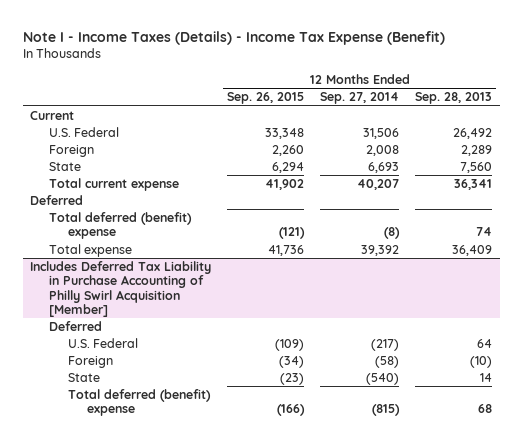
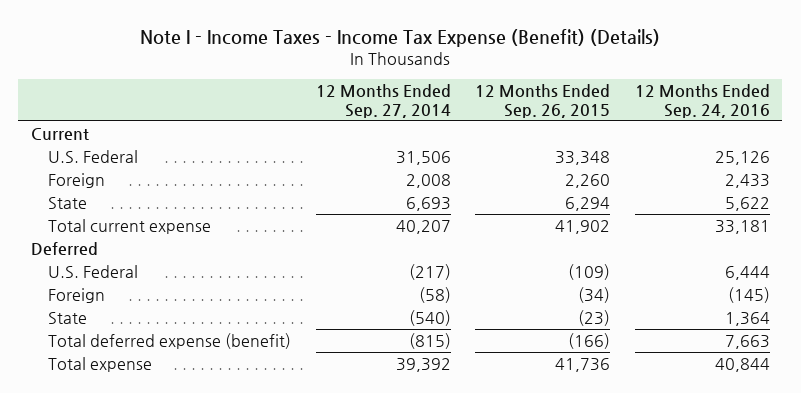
- Note I - Income Taxes (Details) - Income Tax Expense (Benefit)
+ Note I - Income Taxes - Income Tax Expense (Benefit) (Details)
- | 12 Months Ended Sep. 26, 2015 | 12 Months Ended Sep. 27, 2014 | 12 Months Ended Sep. 28, 2013
+ | 12 Months Ended Sep. 27, 2014 | 12 Months Ended Sep. 26, 2015 | 12 Months Ended Sep. 24, 2016
- Total deferred (benefit) expense | (121) | (8) | 74
- Includes Deferred Tax Liability in Purchase Accounting of Philly Swirl Acquisition [Member]
- Deferred
- Total deferred (benefit) expense | (166) | (815) | 68
+ Total deferred expense (benefit) | (815) | (166) | 7,663
moved down: Total expense | 39,392 | 41,736 | 40,844

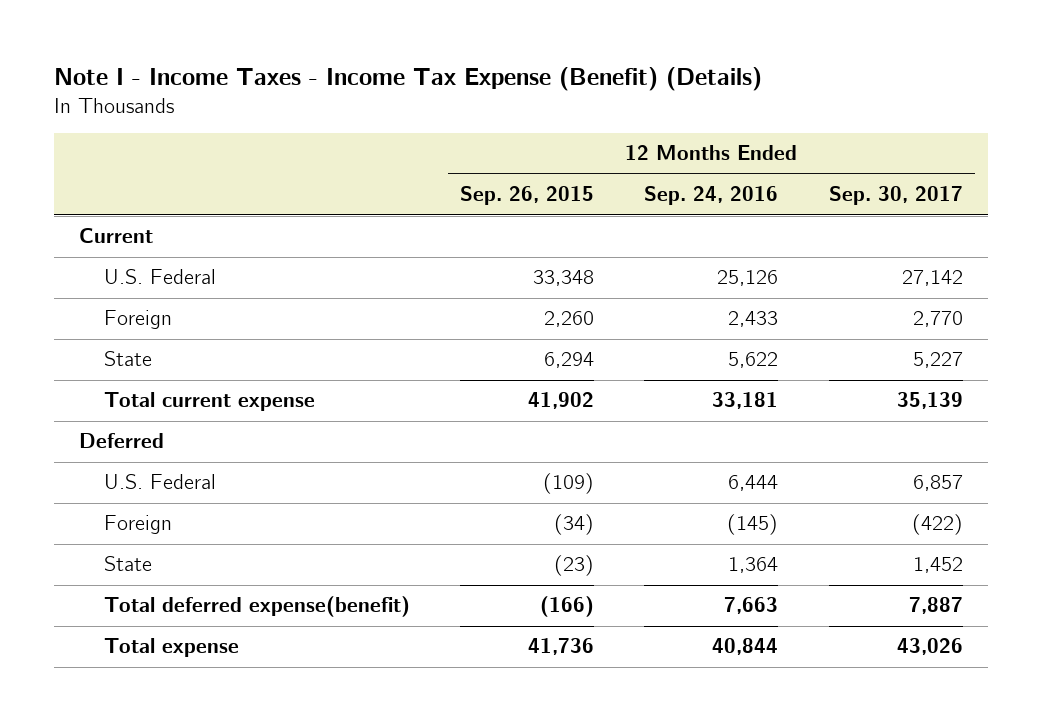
- | 12 Months Ended Sep. 27, 2014 | 12 Months Ended Sep. 26, 2015 | 12 Months Ended Sep. 24, 2016
+ | 12 Months Ended Sep. 26, 2015 | 12 Months Ended Sep. 24, 2016 | 12 Months Ended Sep. 30, 2017
- Total deferred expense (benefit) | (815) | (166) | 7,663
+ Total deferred expense(benefit) | (166) | 7,663 | 7,887

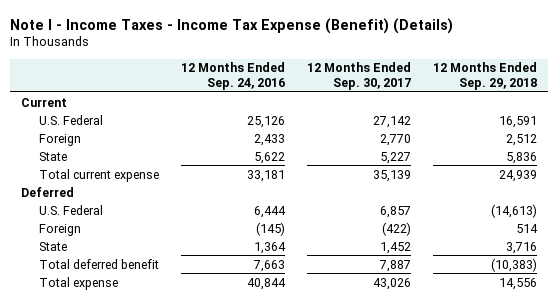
- | 12 Months Ended Sep. 26, 2015 | 12 Months Ended Sep. 24, 2016 | 12 Months Ended Sep. 30, 2017
+ | 12 Months Ended Sep. 24, 2016 | 12 Months Ended Sep. 30, 2017 | 12 Months Ended Sep. 29, 2018
- Total deferred expense(benefit) | (166) | 7,663 | 7,887
+ Total deferred benefit | 7,663 | 7,887 | (10,383)

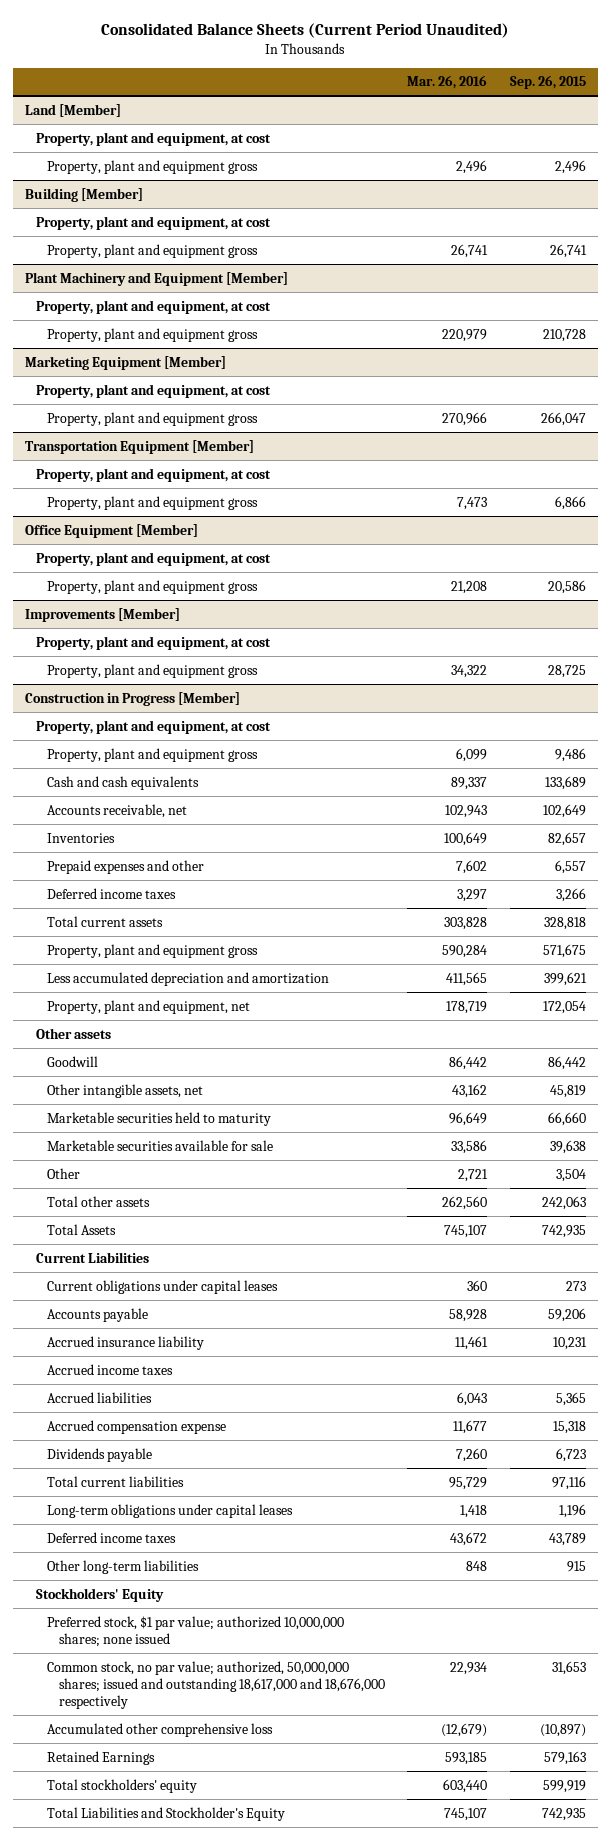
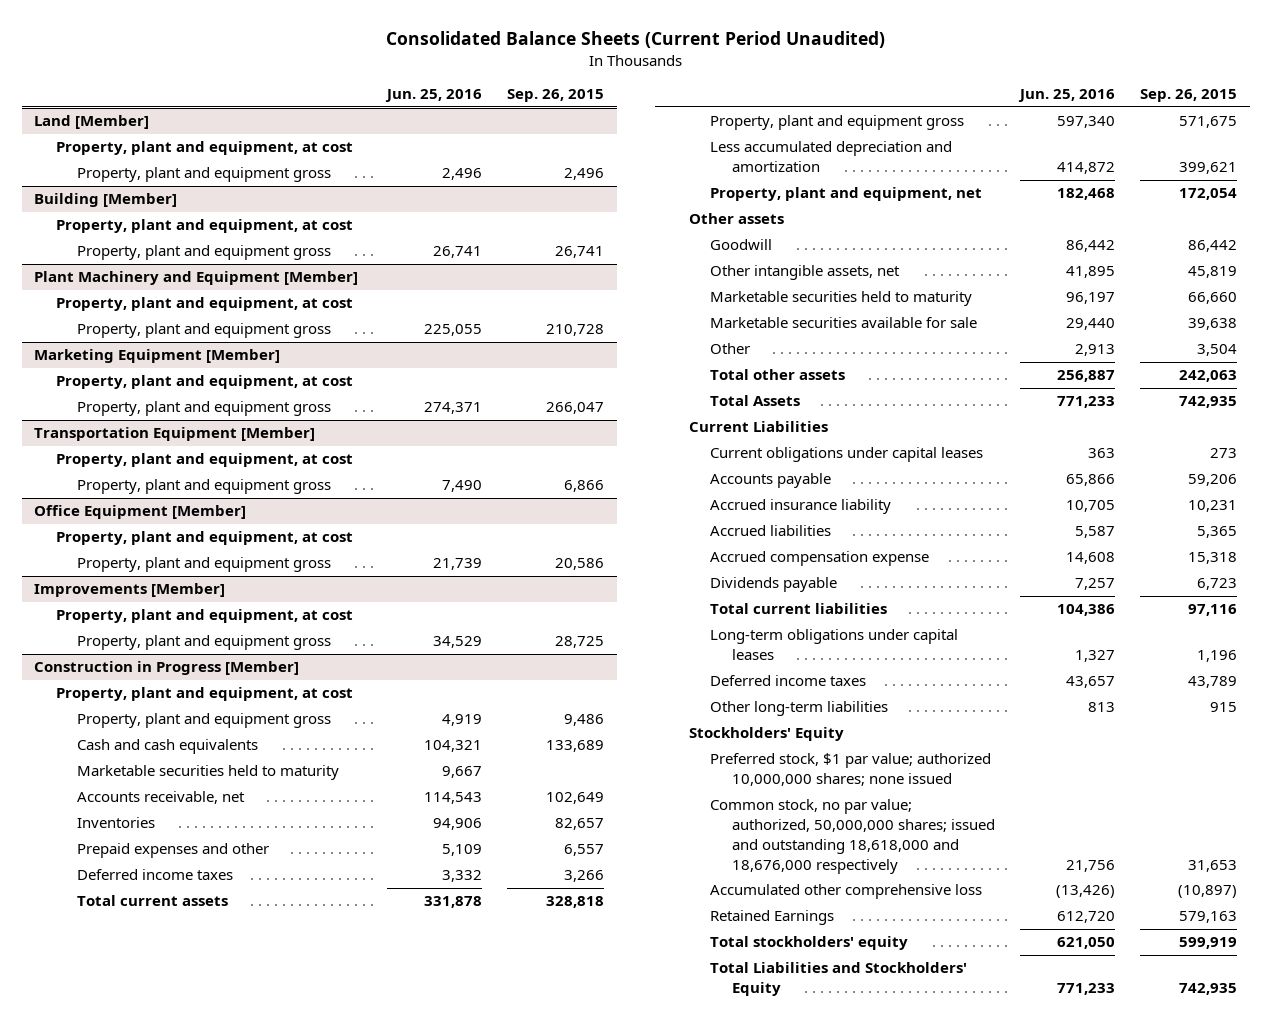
- | Mar. 26, 2016 | Sep. 26, 2015
+ | Jun. 25, 2016 | Sep. 26, 2015
@ Construction in Progress [Member]
+ Marketable securities held to maturity | 9,667 |
- Accrued income taxes
- Common stock, no par value; authorized, 50,000,000 shares; issued and outstanding 18,617,000 and 18,676,000 respectively | 22,934 | 31,653
+ Common stock, no par value; authorized, 50,000,000 shares; issued and outstanding 18,618,000 and 18,676,000 respectively | 21,756 | 31,653
- Total Liabilities and Stockholder's Equity | 745,107 | 742,935
+ Total Liabilities and Stockholders' Equity | 771,233 | 742,935

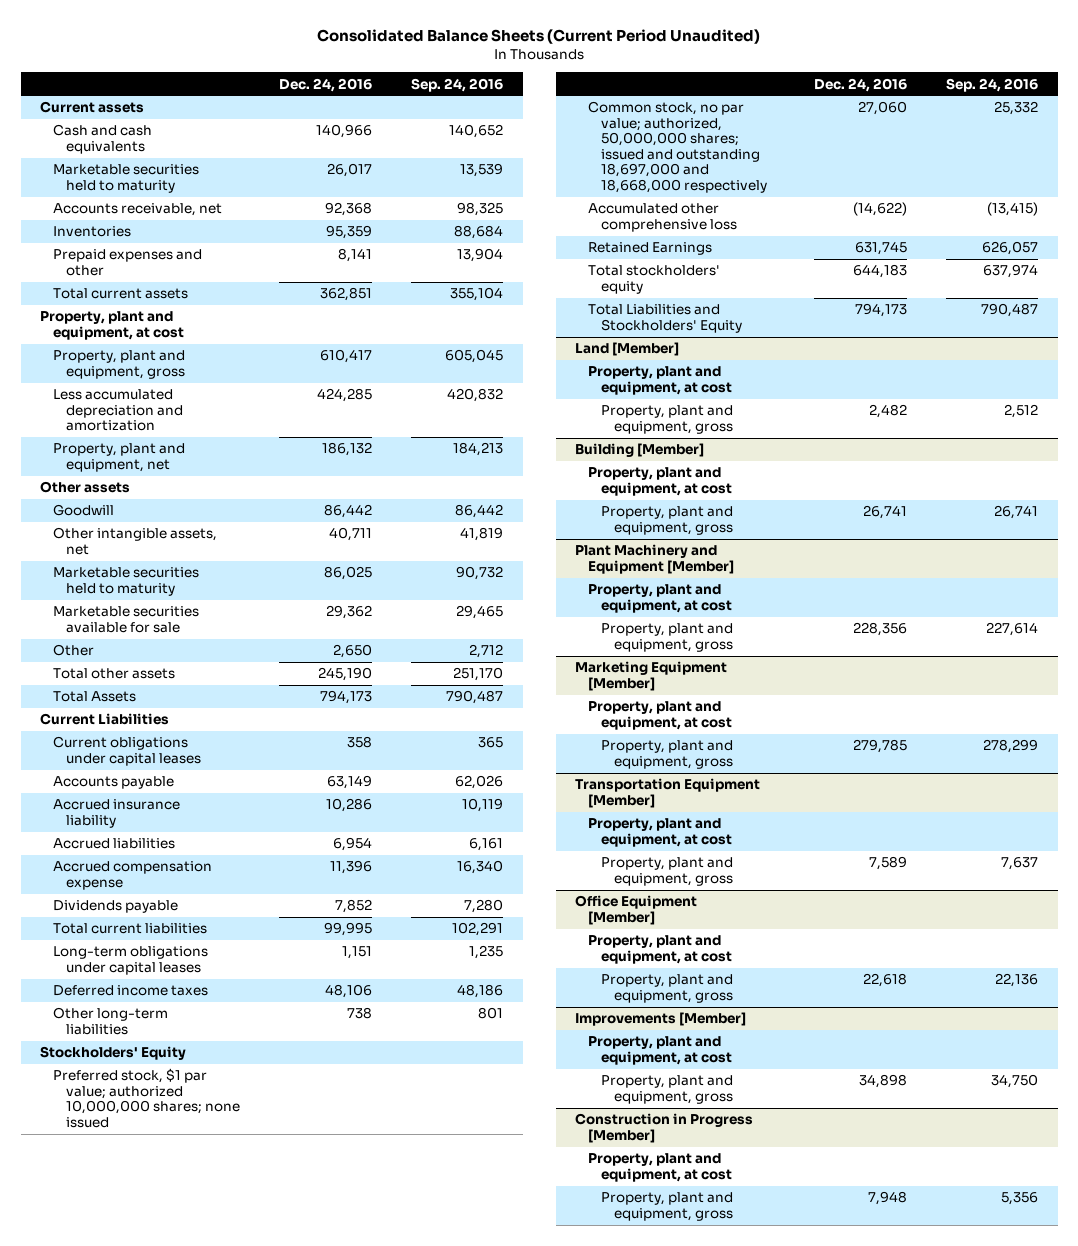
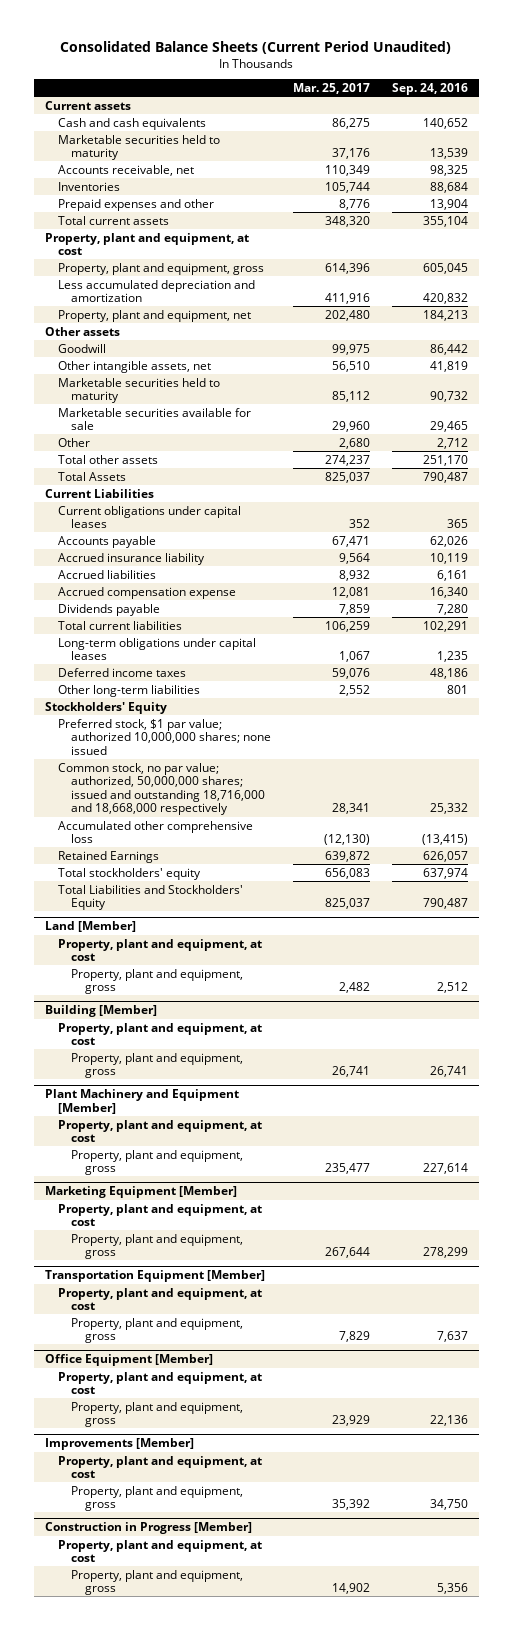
- | Dec. 24, 2016 | Sep. 24, 2016
+ | Mar. 25, 2017 | Sep. 24, 2016
- Common stock, no par value; authorized, 50,000,000 shares; issued and outstanding 18,697,000 and 18,668,000 respectively | 27,060 | 25,332
+ Common stock, no par value; authorized, 50,000,000 shares; issued and outstanding 18,716,000 and 18,668,000 respectively | 28,341 | 25,332

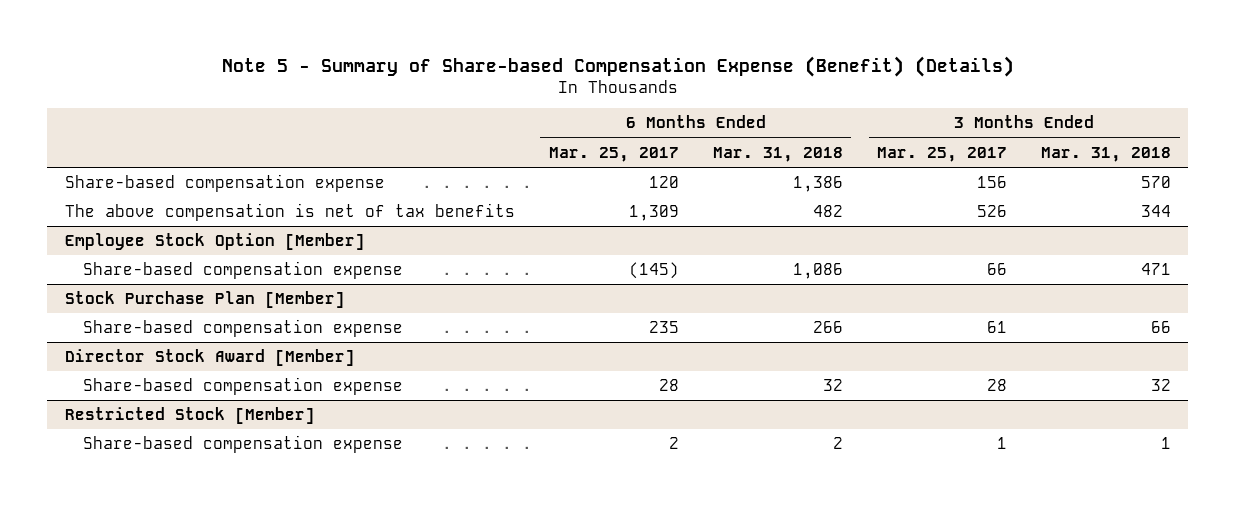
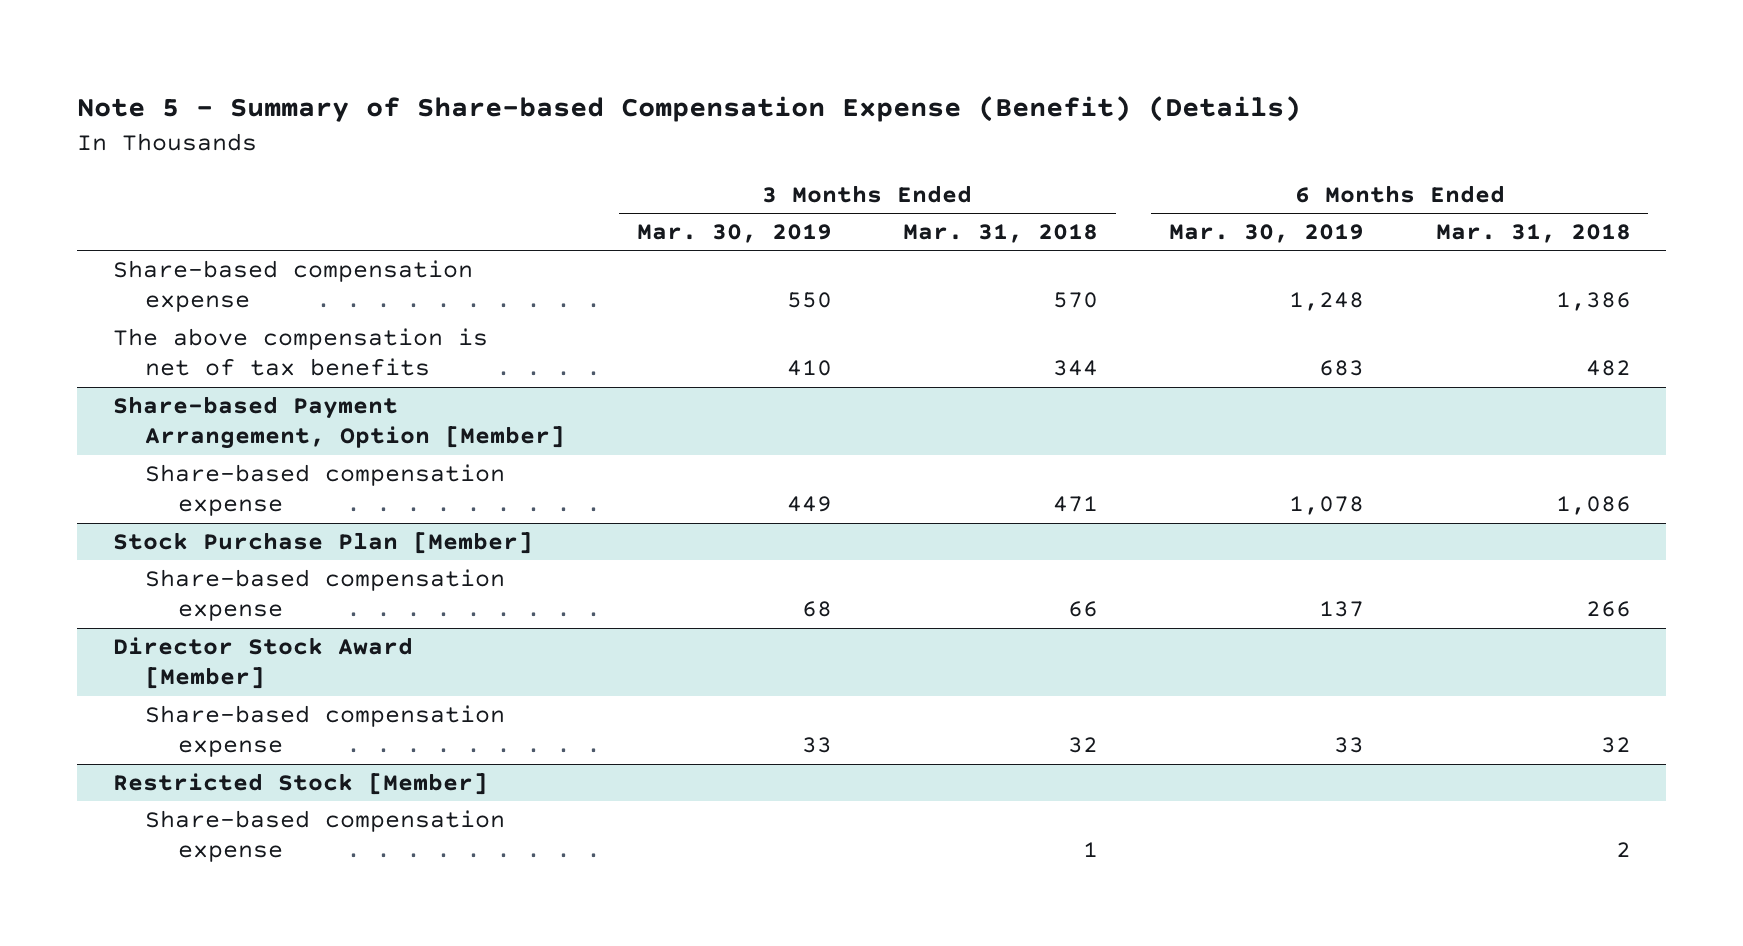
- | 6 Months Ended Mar. 25, 2017 | 6 Months Ended Mar. 31, 2018 | 3 Months Ended Mar. 25, 2017 | 3 Months Ended Mar. 31, 2018
+ | 3 Months Ended Mar. 30, 2019 | 3 Months Ended Mar. 31, 2018 | 6 Months Ended Mar. 30, 2019 | 6 Months Ended Mar. 31, 2018
- Employee Stock Option [Member]
+ Share-based Payment Arrangement, Option [Member]

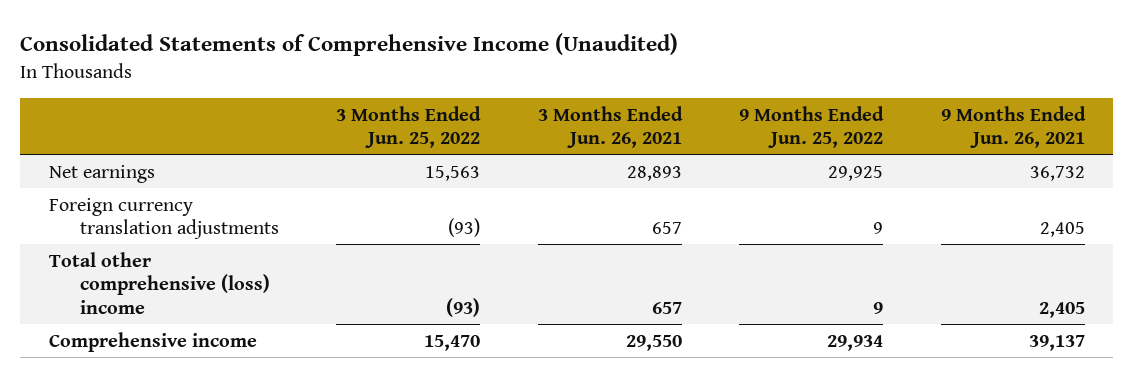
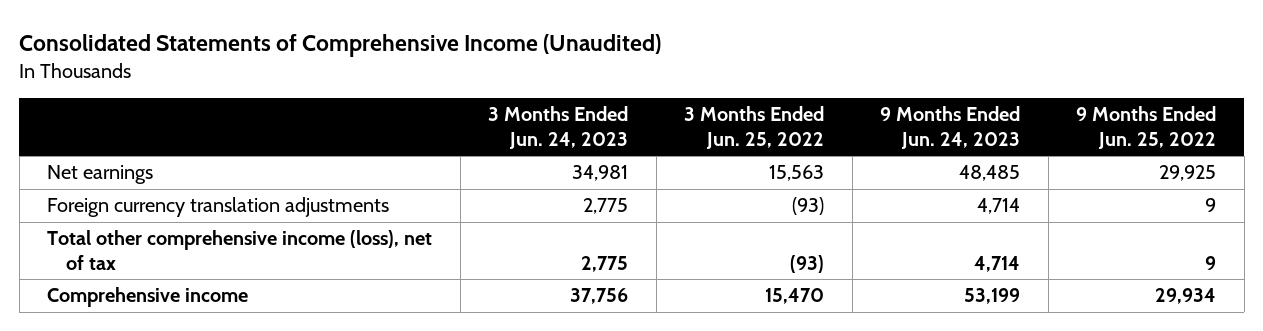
- | 3 Months Ended Jun. 25, 2022 | 3 Months Ended Jun. 26, 2021 | 9 Months Ended Jun. 25, 2022 | 9 Months Ended Jun. 26, 2021
+ | 3 Months Ended Jun. 24, 2023 | 3 Months Ended Jun. 25, 2022 | 9 Months Ended Jun. 24, 2023 | 9 Months Ended Jun. 25, 2022
- Total other comprehensive (loss) income | (93) | 657 | 9 | 2,405
+ Total other comprehensive income (loss), net of tax | 2,775 | (93) | 4,714 | 9

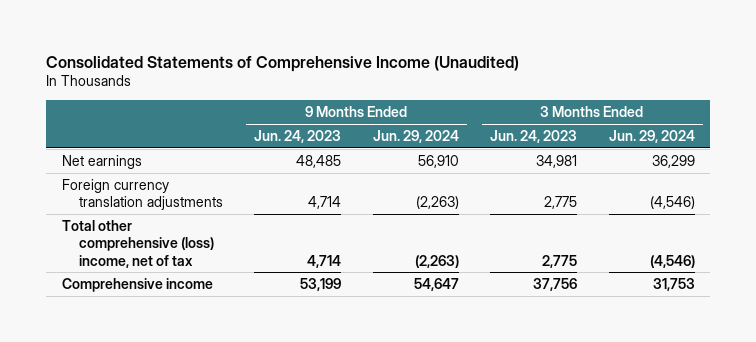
- | 3 Months Ended Jun. 24, 2023 | 3 Months Ended Jun. 25, 2022 | 9 Months Ended Jun. 24, 2023 | 9 Months Ended Jun. 25, 2022
+ | 9 Months Ended Jun. 24, 2023 | 9 Months Ended Jun. 29, 2024 | 3 Months Ended Jun. 24, 2023 | 3 Months Ended Jun. 29, 2024
- Total other comprehensive income (loss), net of tax | 2,775 | (93) | 4,714 | 9
+ Total other comprehensive (loss) income, net of tax | 4,714 | (2,263) | 2,775 | (4,546)

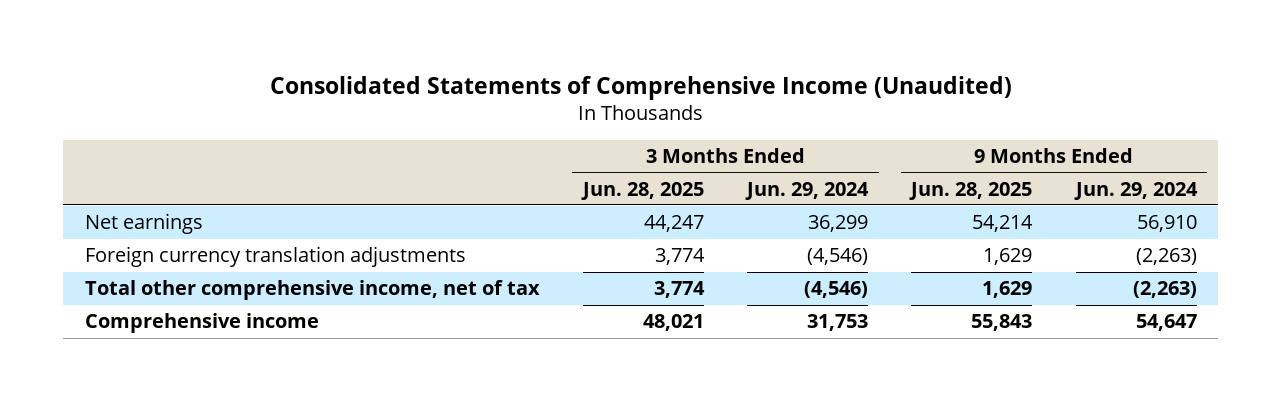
- | 9 Months Ended Jun. 24, 2023 | 9 Months Ended Jun. 29, 2024 | 3 Months Ended Jun. 24, 2023 | 3 Months Ended Jun. 29, 2024
+ | 3 Months Ended Jun. 28, 2025 | 3 Months Ended Jun. 29, 2024 | 9 Months Ended Jun. 28, 2025 | 9 Months Ended Jun. 29, 2024
- Total other comprehensive (loss) income, net of tax | 4,714 | (2,263) | 2,775 | (4,546)
+ Total other comprehensive income, net of tax | 3,774 | (4,546) | 1,629 | (2,263)

